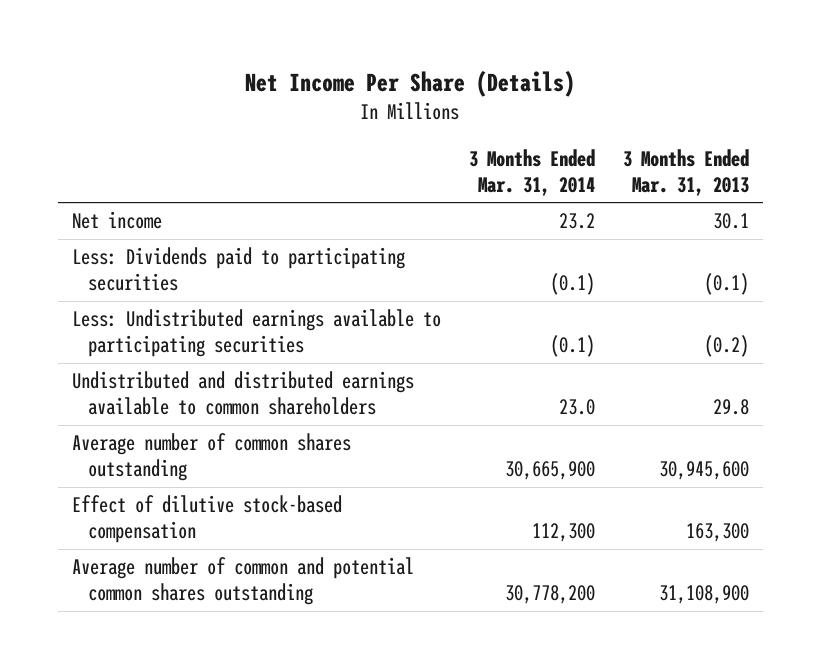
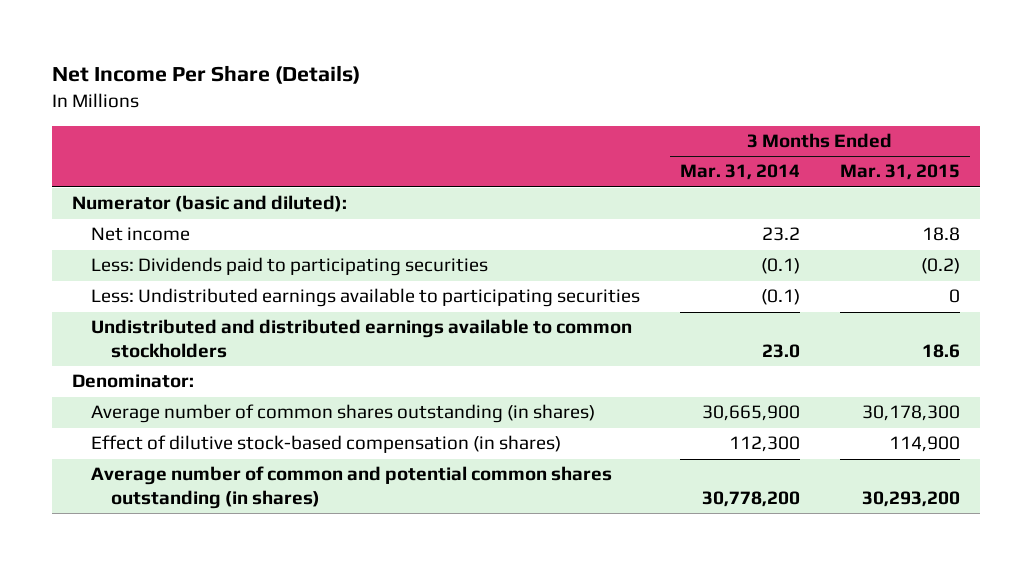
- | 3 Months Ended Mar. 31, 2014 | 3 Months Ended Mar. 31, 2013
+ | 3 Months Ended Mar. 31, 2014 | 3 Months Ended Mar. 31, 2015
+ Numerator (basic and diluted):
- Undistributed and distributed earnings available to common shareholders | 23.0 | 29.8
- Average number of common shares outstanding | 30,665,900 | 30,945,600
- Effect of dilutive stock-based compensation | 112,300 | 163,300
- Average number of common and potential common shares outstanding | 30,778,200 | 31,108,900
+ Undistributed and distributed earnings available to common stockholders | 23.0 | 18.6
+ Denominator:
+ Average number of common shares outstanding (in shares) | 30,665,900 | 30,178,300
+ Effect of dilutive stock-based compensation (in shares) | 112,300 | 114,900
+ Average number of common and potential common shares outstanding (in shares) | 30,778,200 | 30,293,200

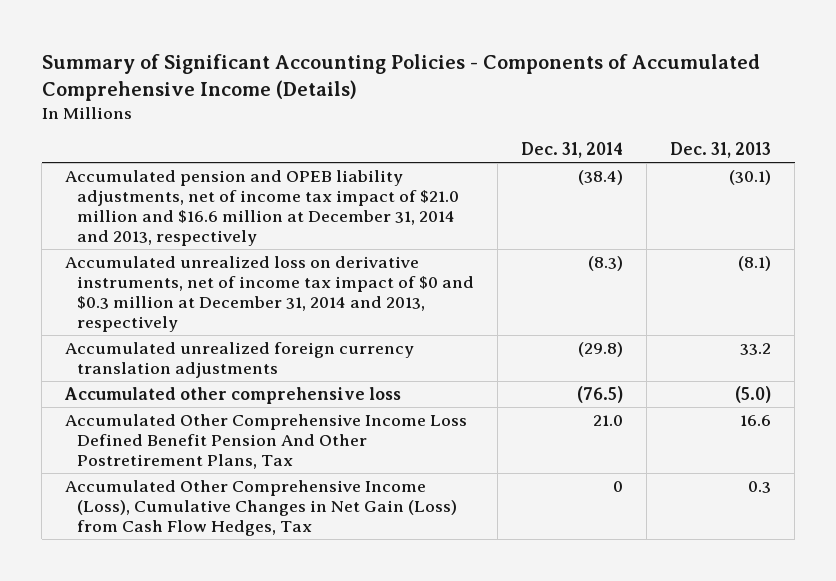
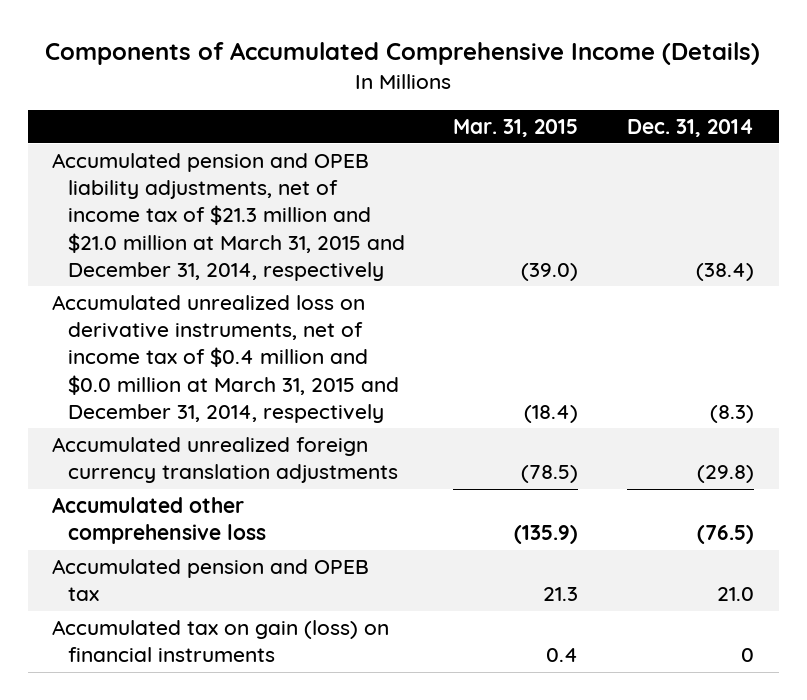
- Summary of Significant Accounting Policies - Components of Accumulated Comprehensive Income (Details)
+ Components of Accumulated Comprehensive Income (Details)
- | Dec. 31, 2014 | Dec. 31, 2013
+ | Mar. 31, 2015 | Dec. 31, 2014
- Accumulated pension and OPEB liability adjustments, net of income tax impact of $21.0 million and $16.6 million at December 31, 2014 and 2013, respectively | (38.4) | (30.1)
- Accumulated unrealized loss on derivative instruments, net of income tax impact of $0 and $0.3 million at December 31, 2014 and 2013, respectively | (8.3) | (8.1)
+ Accumulated pension and OPEB liability adjustments, net of income tax of $21.3 million and $21.0 million at March 31, 2015 and December 31, 2014, respectively | (39.0) | (38.4)
+ Accumulated unrealized loss on derivative instruments, net of income tax of $0.4 million and $0.0 million at March 31, 2015 and December 31, 2014, respectively | (18.4) | (8.3)
- Accumulated Other Comprehensive Income Loss Defined Benefit Pension And Other Postretirement Plans, Tax | 21.0 | 16.6
- Accumulated Other Comprehensive Income (Loss), Cumulative Changes in Net Gain (Loss) from Cash Flow Hedges, Tax | 0 | 0.3
+ Accumulated pension and OPEB tax | 21.3 | 21.0
+ Accumulated tax on gain (loss) on financial instruments | 0.4 | 0

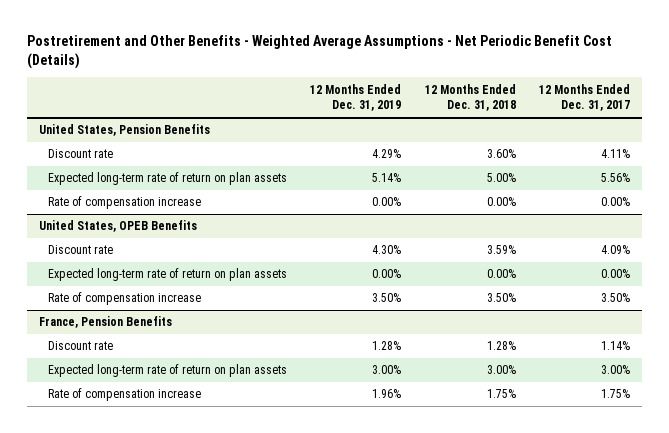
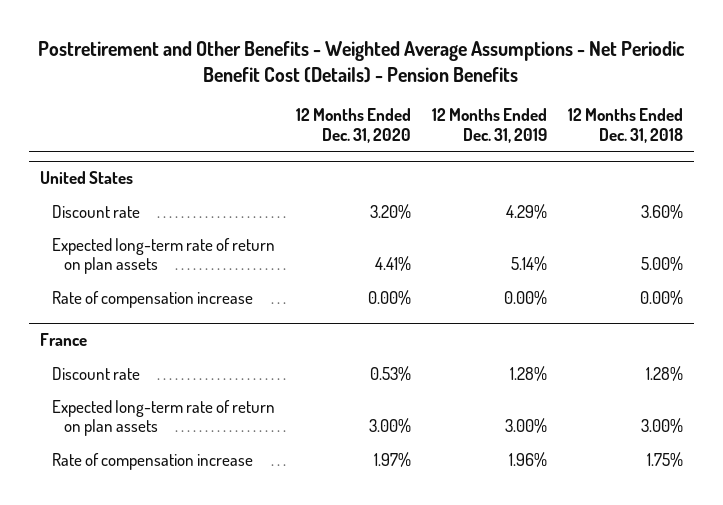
- Postretirement and Other Benefits - Weighted Average Assumptions - Net Periodic Benefit Cost (Details)
+ Postretirement and Other Benefits - Weighted Average Assumptions - Net Periodic Benefit Cost (Details) - Pension Benefits
- | 12 Months Ended Dec. 31, 2019 | 12 Months Ended Dec. 31, 2018 | 12 Months Ended Dec. 31, 2017
+ | 12 Months Ended Dec. 31, 2020 | 12 Months Ended Dec. 31, 2019 | 12 Months Ended Dec. 31, 2018
- United States, Pension Benefits
+ United States
- United States, OPEB Benefits
- Discount rate | 4.30% | 3.59% | 4.09%
- Expected long-term rate of return on plan assets | 0.00% | 0.00% | 0.00%
- Rate of compensation increase | 3.50% | 3.50% | 3.50%
- France, Pension Benefits
+ France

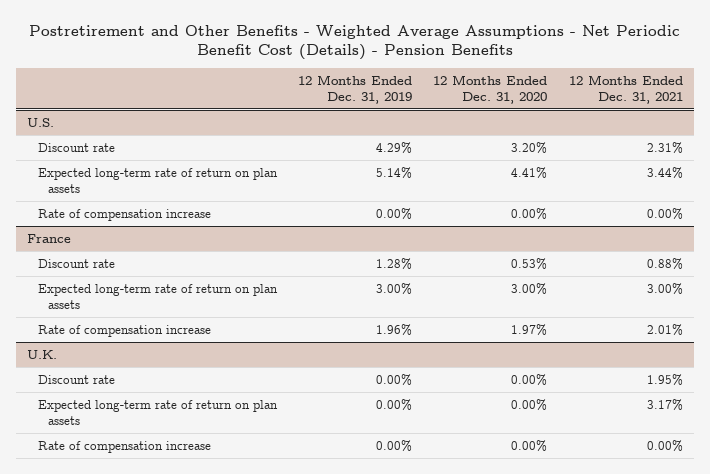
- | 12 Months Ended Dec. 31, 2020 | 12 Months Ended Dec. 31, 2019 | 12 Months Ended Dec. 31, 2018
+ | 12 Months Ended Dec. 31, 2019 | 12 Months Ended Dec. 31, 2020 | 12 Months Ended Dec. 31, 2021
- United States
+ U.S.
+ U.K.
+ Discount rate | 0.00% | 0.00% | 1.95%
+ Expected long-term rate of return on plan assets | 0.00% | 0.00% | 3.17%
+ Rate of compensation increase | 0.00% | 0.00% | 0.00%

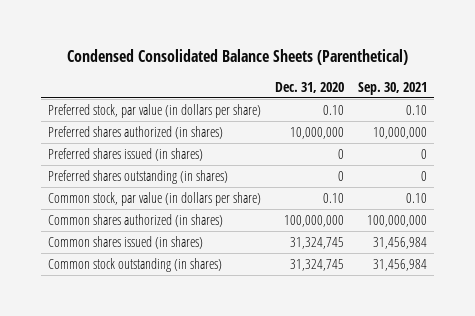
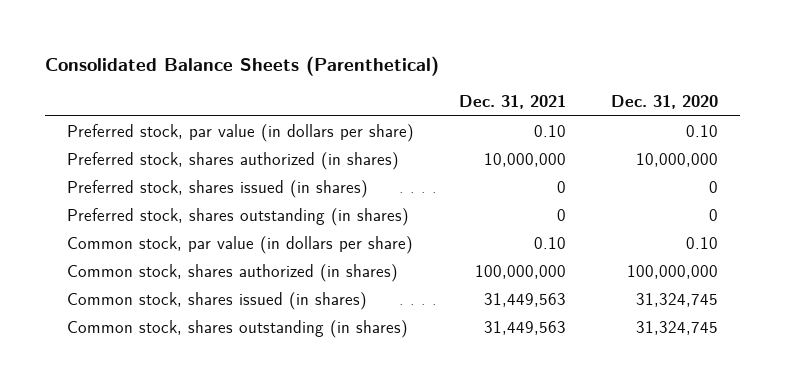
- Condensed Consolidated Balance Sheets (Parenthetical)
+ Consolidated Balance Sheets (Parenthetical)
- | Dec. 31, 2020 | Sep. 30, 2021
+ | Dec. 31, 2021 | Dec. 31, 2020
- Preferred shares authorized (in shares) | 10,000,000 | 10,000,000
- Preferred shares issued (in shares) | 0 | 0
- Preferred shares outstanding (in shares) | 0 | 0
+ Preferred stock, shares authorized (in shares) | 10,000,000 | 10,000,000
+ Preferred stock, shares issued (in shares) | 0 | 0
+ Preferred stock, shares outstanding (in shares) | 0 | 0
- Common shares authorized (in shares) | 100,000,000 | 100,000,000
- Common shares issued (in shares) | 31,324,745 | 31,456,984
- Common stock outstanding (in shares) | 31,324,745 | 31,456,984
+ Common stock, shares authorized (in shares) | 100,000,000 | 100,000,000
+ Common stock, shares issued (in shares) | 31,449,563 | 31,324,745
+ Common stock, shares outstanding (in shares) | 31,449,563 | 31,324,745

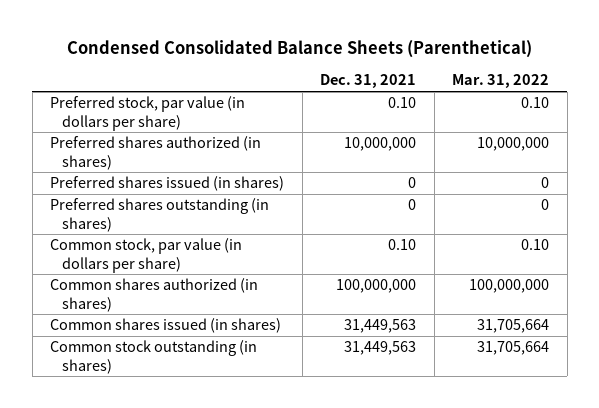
- Consolidated Balance Sheets (Parenthetical)
+ Condensed Consolidated Balance Sheets (Parenthetical)
- | Dec. 31, 2021 | Dec. 31, 2020
+ | Dec. 31, 2021 | Mar. 31, 2022
- Preferred stock, shares authorized (in shares) | 10,000,000 | 10,000,000
- Preferred stock, shares issued (in shares) | 0 | 0
- Preferred stock, shares outstanding (in shares) | 0 | 0
+ Preferred shares authorized (in shares) | 10,000,000 | 10,000,000
+ Preferred shares issued (in shares) | 0 | 0
+ Preferred shares outstanding (in shares) | 0 | 0
- Common stock, shares authorized (in shares) | 100,000,000 | 100,000,000
- Common stock, shares issued (in shares) | 31,449,563 | 31,324,745
- Common stock, shares outstanding (in shares) | 31,449,563 | 31,324,745
+ Common shares authorized (in shares) | 100,000,000 | 100,000,000
+ Common shares issued (in shares) | 31,449,563 | 31,705,664
+ Common stock outstanding (in shares) | 31,449,563 | 31,705,664

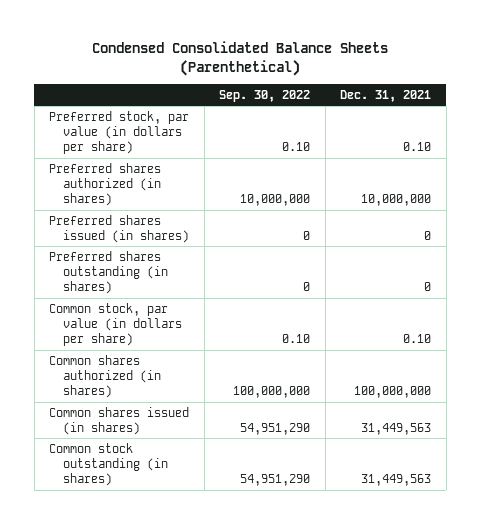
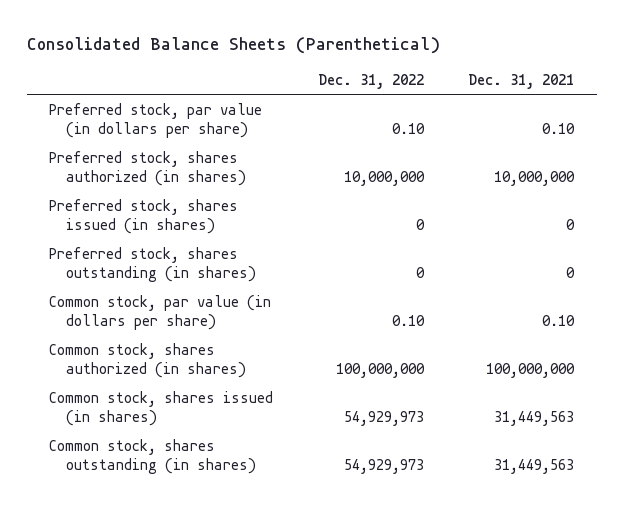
- Condensed Consolidated Balance Sheets (Parenthetical)
+ Consolidated Balance Sheets (Parenthetical)
- | Sep. 30, 2022 | Dec. 31, 2021
+ | Dec. 31, 2022 | Dec. 31, 2021
- Preferred shares authorized (in shares) | 10,000,000 | 10,000,000
- Preferred shares issued (in shares) | 0 | 0
- Preferred shares outstanding (in shares) | 0 | 0
+ Preferred stock, shares authorized (in shares) | 10,000,000 | 10,000,000
+ Preferred stock, shares issued (in shares) | 0 | 0
+ Preferred stock, shares outstanding (in shares) | 0 | 0
- Common shares authorized (in shares) | 100,000,000 | 100,000,000
- Common shares issued (in shares) | 54,951,290 | 31,449,563
- Common stock outstanding (in shares) | 54,951,290 | 31,449,563
+ Common stock, shares authorized (in shares) | 100,000,000 | 100,000,000
+ Common stock, shares issued (in shares) | 54,929,973 | 31,449,563
+ Common stock, shares outstanding (in shares) | 54,929,973 | 31,449,563

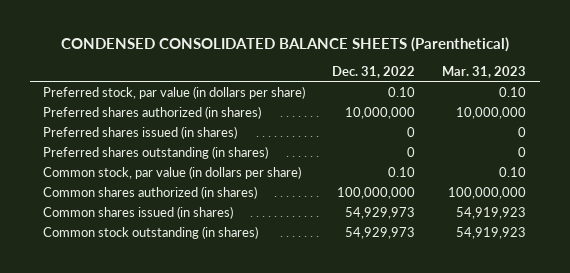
- Consolidated Balance Sheets (Parenthetical)
+ CONDENSED CONSOLIDATED BALANCE SHEETS (Parenthetical)
- | Dec. 31, 2022 | Dec. 31, 2021
+ | Dec. 31, 2022 | Mar. 31, 2023
- Preferred stock, shares authorized (in shares) | 10,000,000 | 10,000,000
- Preferred stock, shares issued (in shares) | 0 | 0
- Preferred stock, shares outstanding (in shares) | 0 | 0
+ Preferred shares authorized (in shares) | 10,000,000 | 10,000,000
+ Preferred shares issued (in shares) | 0 | 0
+ Preferred shares outstanding (in shares) | 0 | 0
- Common stock, shares authorized (in shares) | 100,000,000 | 100,000,000
- Common stock, shares issued (in shares) | 54,929,973 | 31,449,563
- Common stock, shares outstanding (in shares) | 54,929,973 | 31,449,563
+ Common shares authorized (in shares) | 100,000,000 | 100,000,000
+ Common shares issued (in shares) | 54,929,973 | 54,919,923
+ Common stock outstanding (in shares) | 54,929,973 | 54,919,923

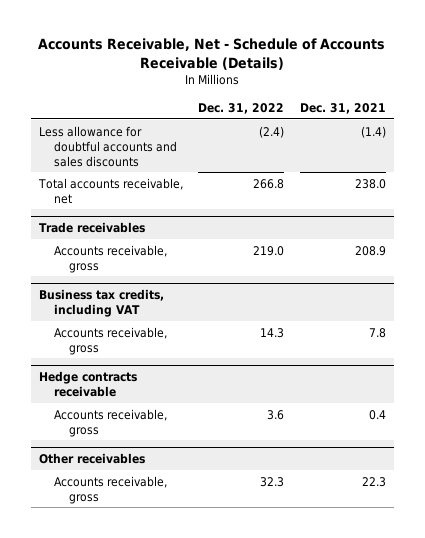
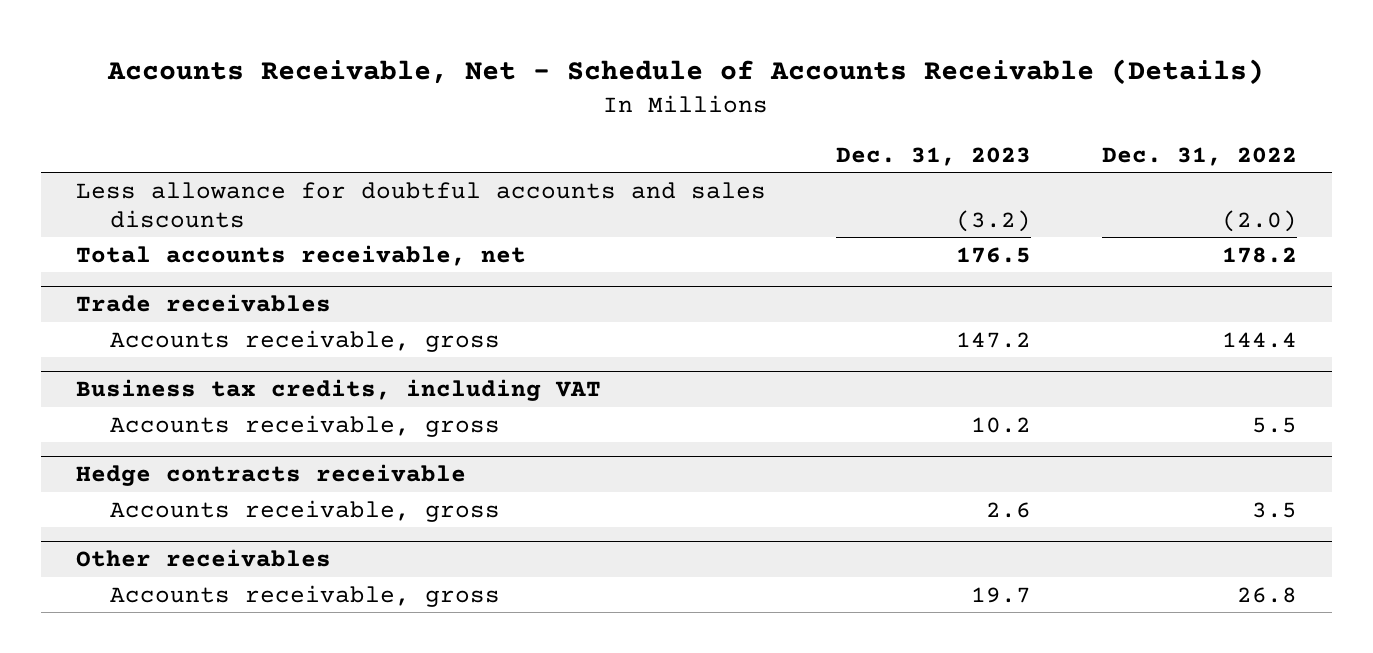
- | Dec. 31, 2022 | Dec. 31, 2021
+ | Dec. 31, 2023 | Dec. 31, 2022
- Less allowance for doubtful accounts and sales discounts | (2.4) | (1.4)
- Total accounts receivable, net | 266.8 | 238.0
+ Less allowance for doubtful accounts and sales discounts | (3.2) | (2.0)
+ Total accounts receivable, net | 176.5 | 178.2
@ Trade receivables
- Accounts receivable, gross | 219.0 | 208.9
+ Accounts receivable, gross | 147.2 | 144.4
@ Business tax credits, including VAT
- Accounts receivable, gross | 14.3 | 7.8
+ Accounts receivable, gross | 10.2 | 5.5
@ Hedge contracts receivable
- Accounts receivable, gross | 3.6 | 0.4
+ Accounts receivable, gross | 2.6 | 3.5
@ Other receivables
- Accounts receivable, gross | 32.3 | 22.3
+ Accounts receivable, gross | 19.7 | 26.8

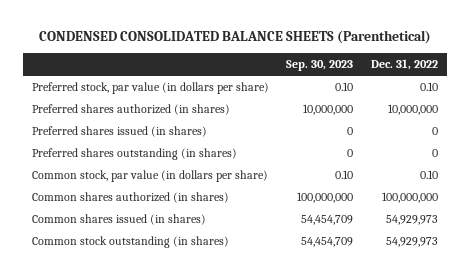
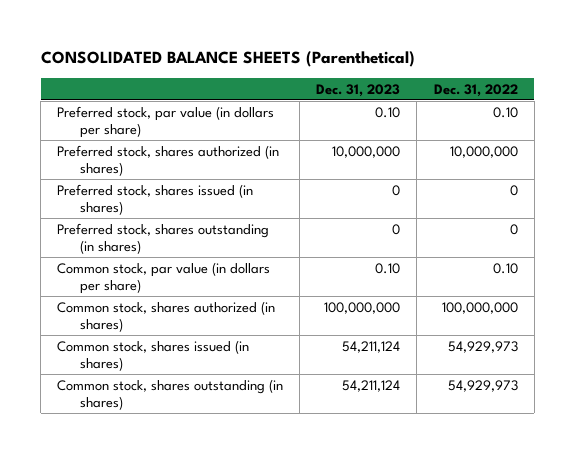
- CONDENSED CONSOLIDATED BALANCE SHEETS (Parenthetical)
+ CONSOLIDATED BALANCE SHEETS (Parenthetical)
- | Sep. 30, 2023 | Dec. 31, 2022
+ | Dec. 31, 2023 | Dec. 31, 2022
- Preferred shares authorized (in shares) | 10,000,000 | 10,000,000
- Preferred shares issued (in shares) | 0 | 0
- Preferred shares outstanding (in shares) | 0 | 0
+ Preferred stock, shares authorized (in shares) | 10,000,000 | 10,000,000
+ Preferred stock, shares issued (in shares) | 0 | 0
+ Preferred stock, shares outstanding (in shares) | 0 | 0
- Common shares authorized (in shares) | 100,000,000 | 100,000,000
- Common shares issued (in shares) | 54,454,709 | 54,929,973
- Common stock outstanding (in shares) | 54,454,709 | 54,929,973
+ Common stock, shares authorized (in shares) | 100,000,000 | 100,000,000
+ Common stock, shares issued (in shares) | 54,211,124 | 54,929,973
+ Common stock, shares outstanding (in shares) | 54,211,124 | 54,929,973

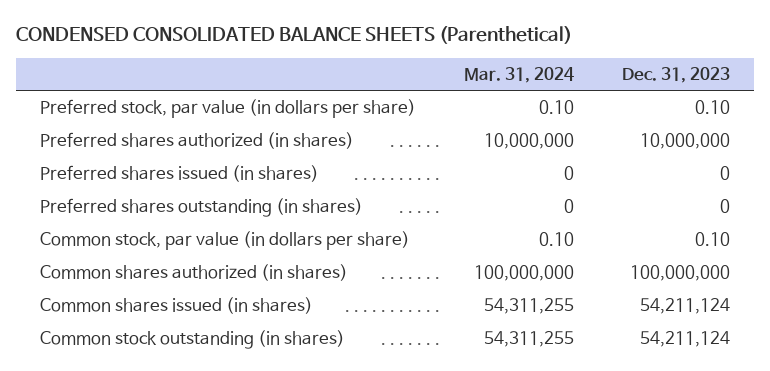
- CONSOLIDATED BALANCE SHEETS (Parenthetical)
+ CONDENSED CONSOLIDATED BALANCE SHEETS (Parenthetical)
- | Dec. 31, 2023 | Dec. 31, 2022
+ | Mar. 31, 2024 | Dec. 31, 2023
- Preferred stock, shares authorized (in shares) | 10,000,000 | 10,000,000
- Preferred stock, shares issued (in shares) | 0 | 0
- Preferred stock, shares outstanding (in shares) | 0 | 0
+ Preferred shares authorized (in shares) | 10,000,000 | 10,000,000
+ Preferred shares issued (in shares) | 0 | 0
+ Preferred shares outstanding (in shares) | 0 | 0
- Common stock, shares authorized (in shares) | 100,000,000 | 100,000,000
- Common stock, shares issued (in shares) | 54,211,124 | 54,929,973
- Common stock, shares outstanding (in shares) | 54,211,124 | 54,929,973
+ Common shares authorized (in shares) | 100,000,000 | 100,000,000
+ Common shares issued (in shares) | 54,311,255 | 54,211,124
+ Common stock outstanding (in shares) | 54,311,255 | 54,211,124

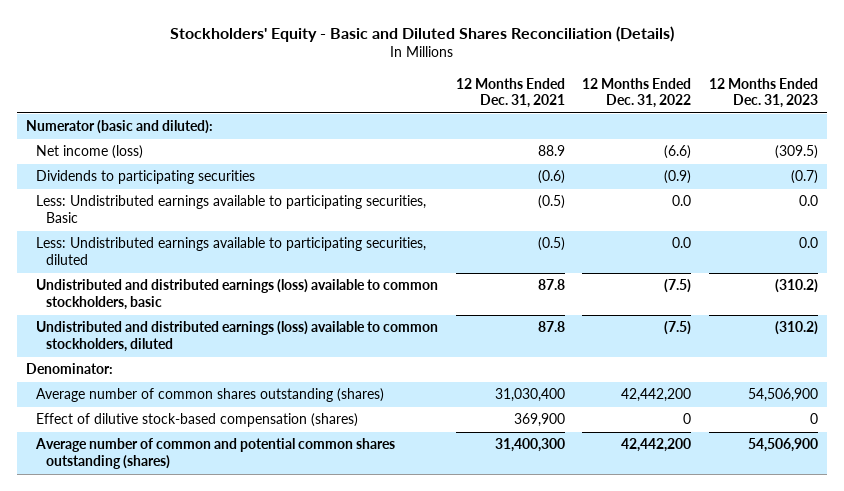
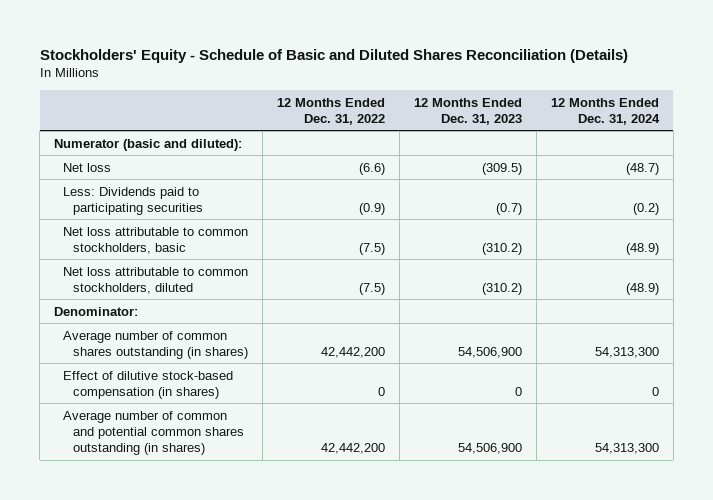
- Stockholders' Equity - Basic and Diluted Shares Reconciliation (Details)
+ Stockholders' Equity - Schedule of Basic and Diluted Shares Reconciliation (Details)
- | 12 Months Ended Dec. 31, 2021 | 12 Months Ended Dec. 31, 2022 | 12 Months Ended Dec. 31, 2023
+ | 12 Months Ended Dec. 31, 2022 | 12 Months Ended Dec. 31, 2023 | 12 Months Ended Dec. 31, 2024
- Net income (loss) | 88.9 | (6.6) | (309.5)
- Dividends to participating securities | (0.6) | (0.9) | (0.7)
- Less: Undistributed earnings available to participating securities, Basic | (0.5) | 0.0 | 0.0
- Less: Undistributed earnings available to participating securities, diluted | (0.5) | 0.0 | 0.0
- Undistributed and distributed earnings (loss) available to common stockholders, basic | 87.8 | (7.5) | (310.2)
- Undistributed and distributed earnings (loss) available to common stockholders, diluted | 87.8 | (7.5) | (310.2)
+ Net loss | (6.6) | (309.5) | (48.7)
+ Less: Dividends paid to participating securities | (0.9) | (0.7) | (0.2)
+ Net loss attributable to common stockholders, basic | (7.5) | (310.2) | (48.9)
+ Net loss attributable to common stockholders, diluted | (7.5) | (310.2) | (48.9)
- Average number of common shares outstanding (shares) | 31,030,400 | 42,442,200 | 54,506,900
- Effect of dilutive stock-based compensation (shares) | 369,900 | 0 | 0
- Average number of common and potential common shares outstanding (shares) | 31,400,300 | 42,442,200 | 54,506,900
+ Average number of common shares outstanding (in shares) | 42,442,200 | 54,506,900 | 54,313,300
+ Effect of dilutive stock-based compensation (in shares) | 0 | 0 | 0
+ Average number of common and potential common shares outstanding (in shares) | 42,442,200 | 54,506,900 | 54,313,300

